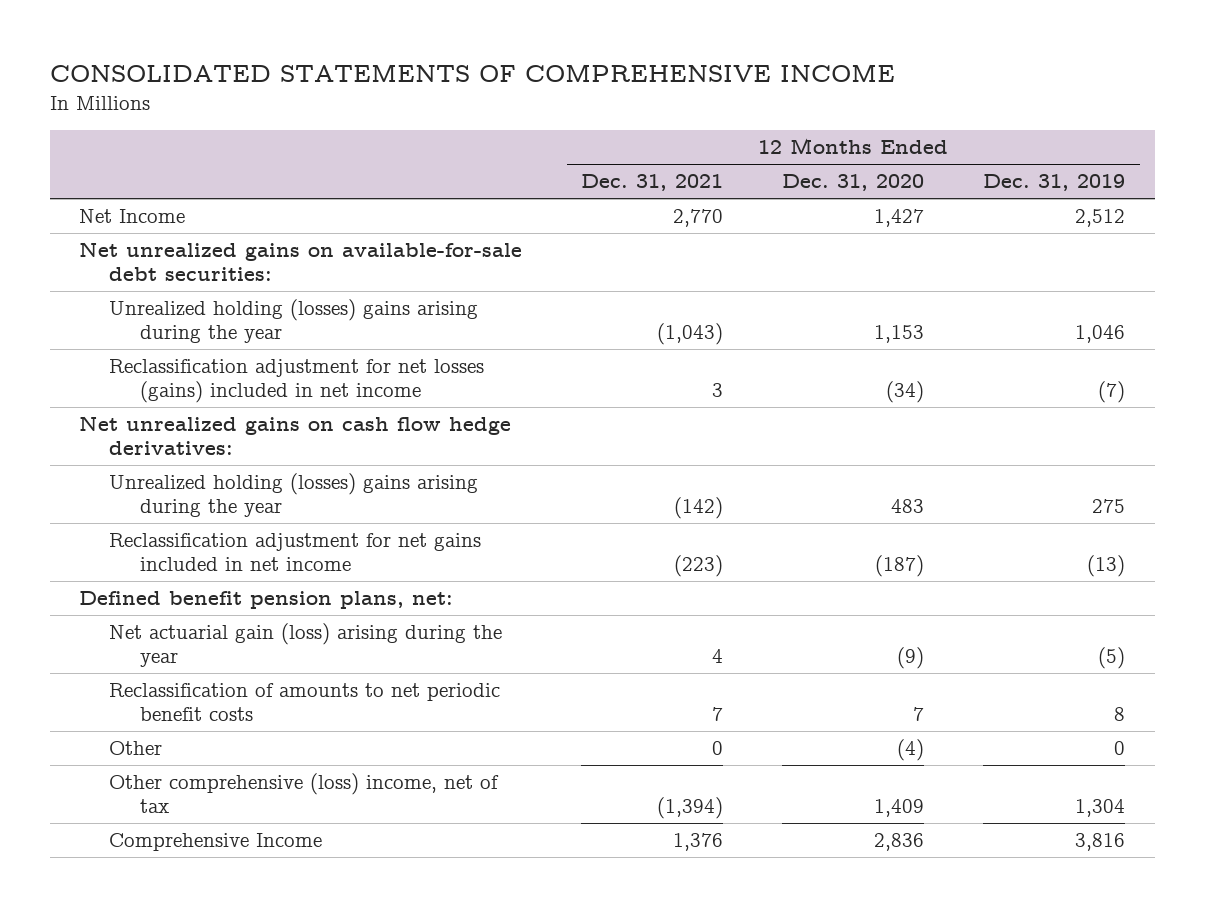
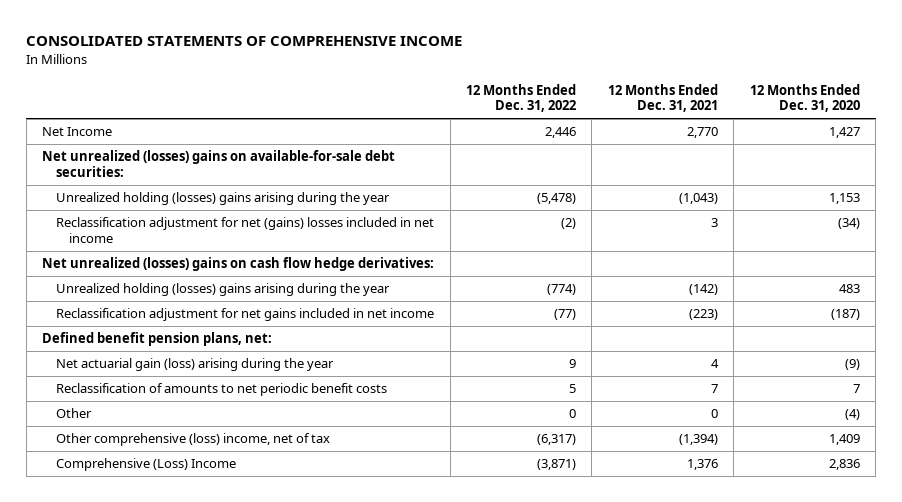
- | 12 Months Ended Dec. 31, 2021 | 12 Months Ended Dec. 31, 2020 | 12 Months Ended Dec. 31, 2019
+ | 12 Months Ended Dec. 31, 2022 | 12 Months Ended Dec. 31, 2021 | 12 Months Ended Dec. 31, 2020
- Net unrealized gains on available-for-sale debt securities:
+ Net unrealized (losses) gains on available-for-sale debt securities:
- Reclassification adjustment for net losses (gains) included in net income | 3 | (34) | (7)
- Net unrealized gains on cash flow hedge derivatives:
+ Reclassification adjustment for net (gains) losses included in net income | (2) | 3 | (34)
+ Net unrealized (losses) gains on cash flow hedge derivatives:
- Comprehensive Income | 1,376 | 2,836 | 3,816
+ Comprehensive (Loss) Income | (3,871) | 1,376 | 2,836

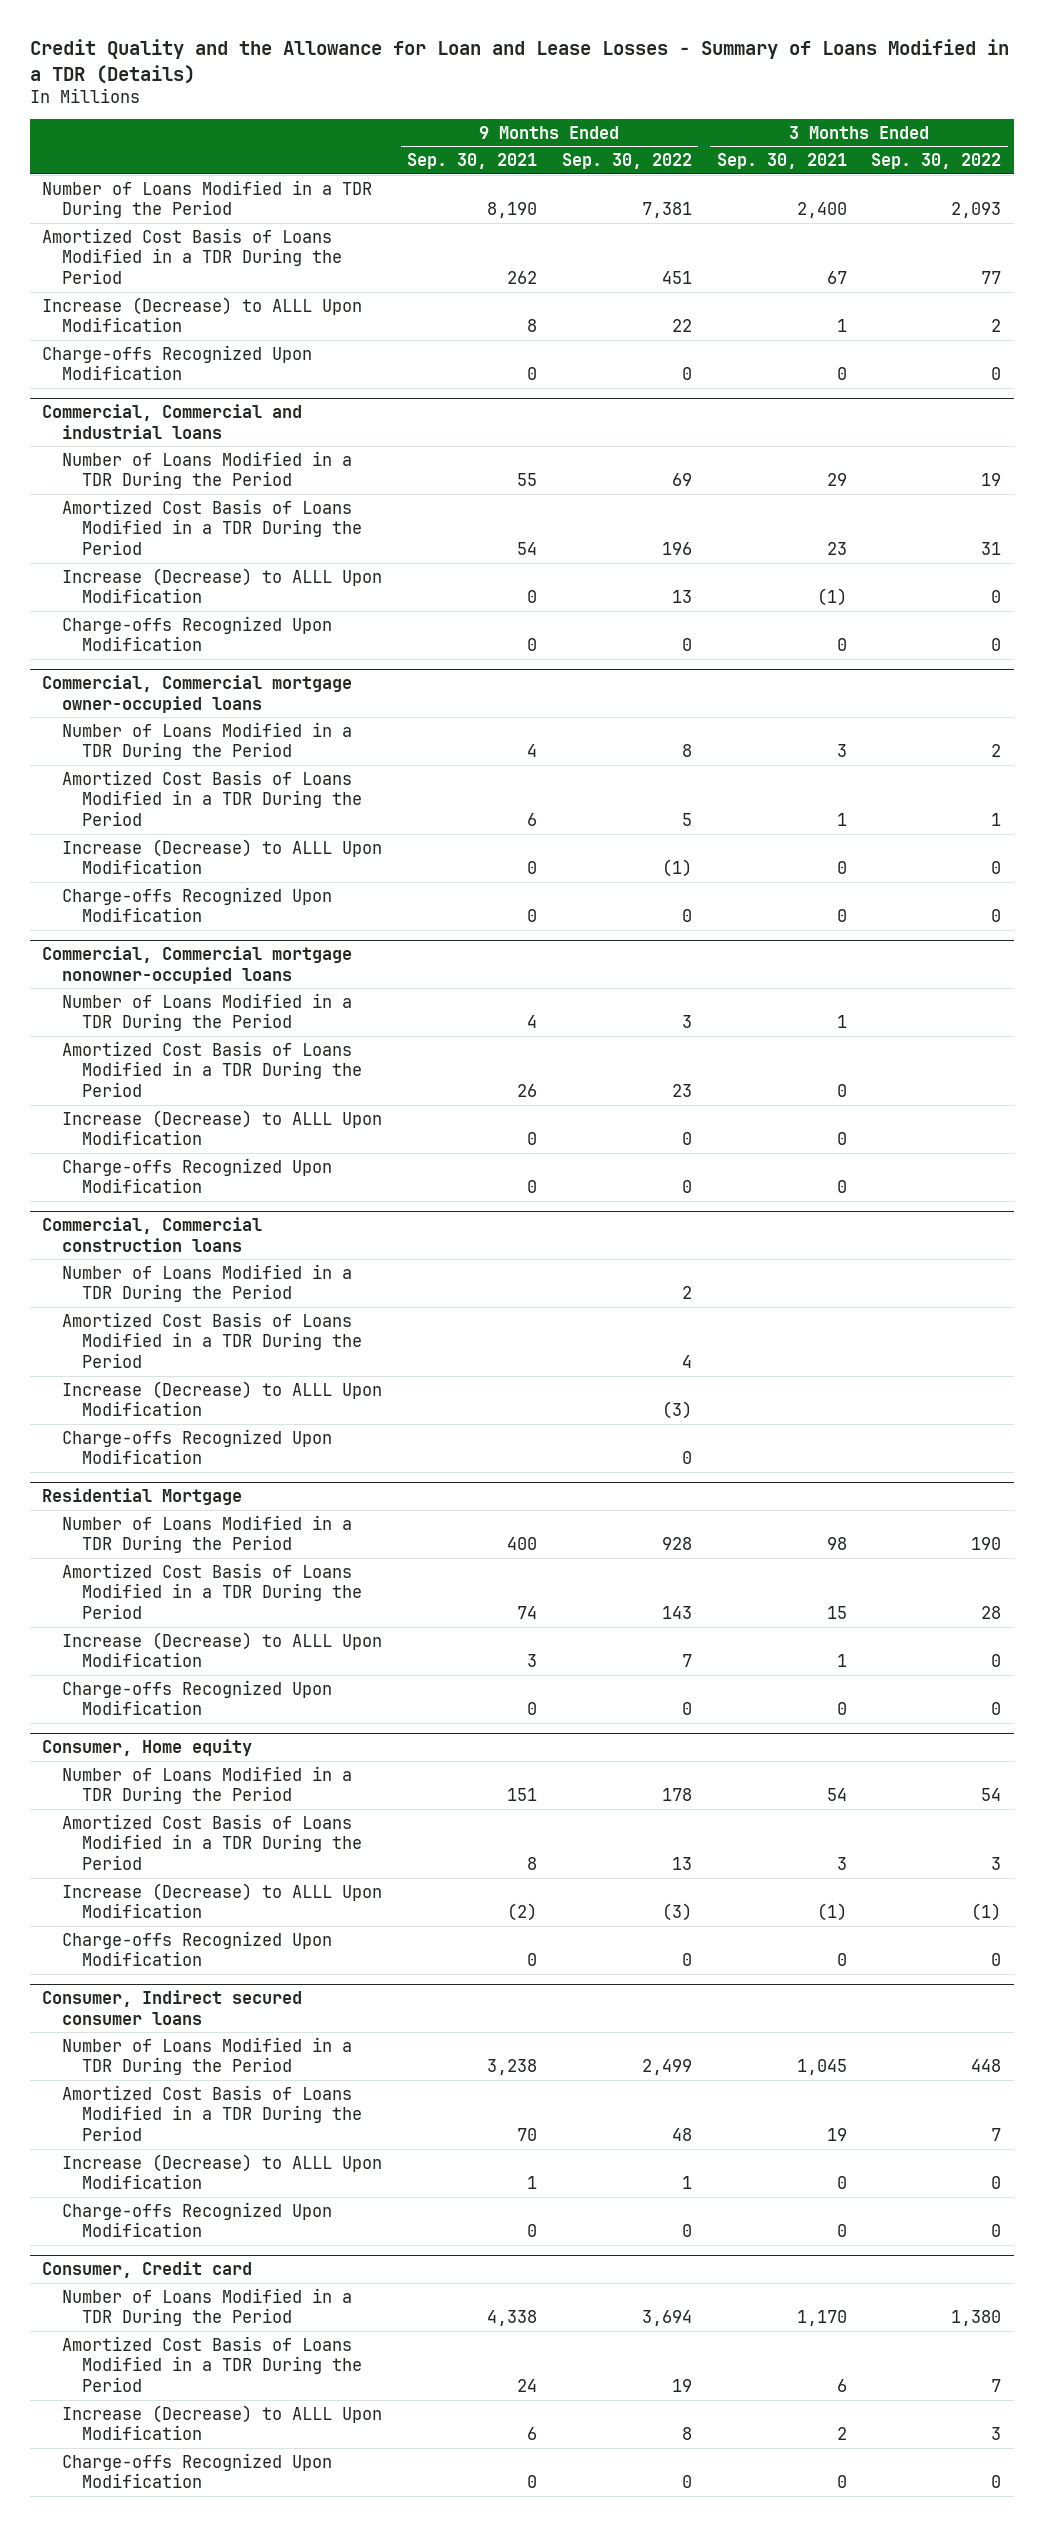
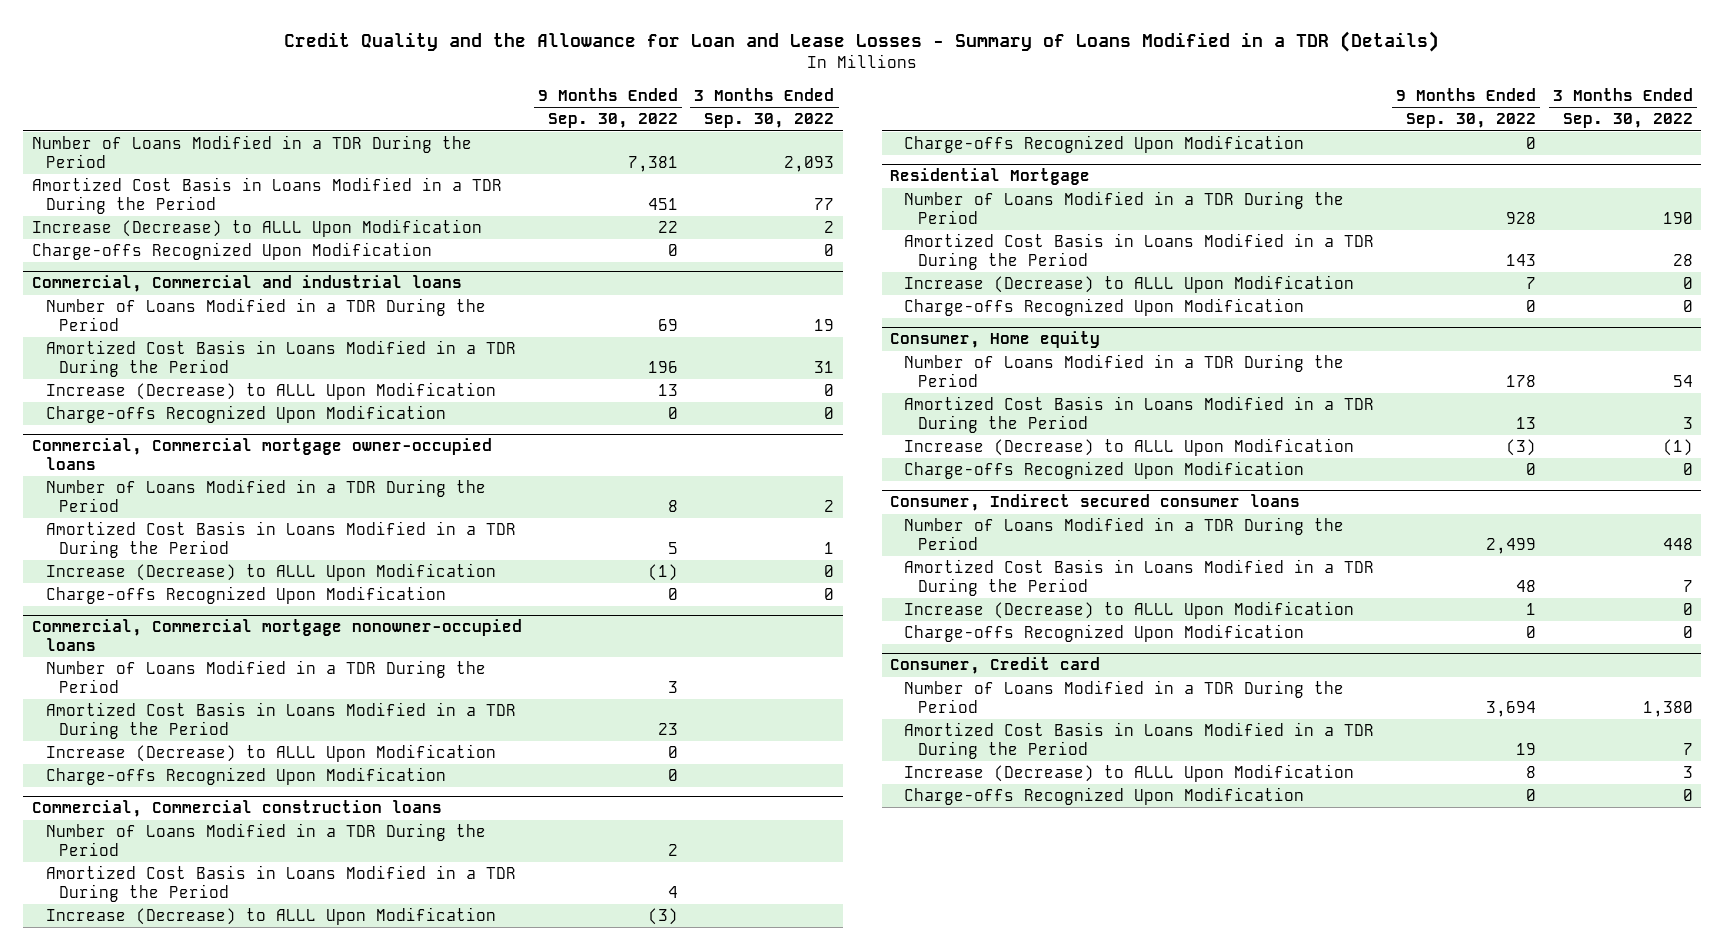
- | 9 Months Ended Sep. 30, 2021 | 9 Months Ended Sep. 30, 2022 | 3 Months Ended Sep. 30, 2021 | 3 Months Ended Sep. 30, 2022
+ | 9 Months Ended Sep. 30, 2022 | 3 Months Ended Sep. 30, 2022
- Amortized Cost Basis of Loans Modified in a TDR During the Period | 262 | 451 | 67 | 77
+ Amortized Cost Basis in Loans Modified in a TDR During the Period | 451 | 77
@ Commercial, Commercial and industrial loans
- Amortized Cost Basis of Loans Modified in a TDR During the Period | 54 | 196 | 23 | 31
+ Amortized Cost Basis in Loans Modified in a TDR During the Period | 196 | 31
@ Commercial, Commercial mortgage owner-occupied loans
- Amortized Cost Basis of Loans Modified in a TDR During the Period | 6 | 5 | 1 | 1
+ Amortized Cost Basis in Loans Modified in a TDR During the Period | 5 | 1
@ Commercial, Commercial mortgage nonowner-occupied loans
- Amortized Cost Basis of Loans Modified in a TDR During the Period | 26 | 23 | 0 |
+ Amortized Cost Basis in Loans Modified in a TDR During the Period | 23 |
@ Commercial, Commercial construction loans
- Amortized Cost Basis of Loans Modified in a TDR During the Period | | 4 | |
+ Amortized Cost Basis in Loans Modified in a TDR During the Period | 4 |
@ Residential Mortgage
- Amortized Cost Basis of Loans Modified in a TDR During the Period | 74 | 143 | 15 | 28
+ Amortized Cost Basis in Loans Modified in a TDR During the Period | 143 | 28
@ Consumer, Home equity
- Amortized Cost Basis of Loans Modified in a TDR During the Period | 8 | 13 | 3 | 3
+ Amortized Cost Basis in Loans Modified in a TDR During the Period | 13 | 3
@ Consumer, Indirect secured consumer loans
- Amortized Cost Basis of Loans Modified in a TDR During the Period | 70 | 48 | 19 | 7
+ Amortized Cost Basis in Loans Modified in a TDR During the Period | 48 | 7
@ Consumer, Credit card
- Amortized Cost Basis of Loans Modified in a TDR During the Period | 24 | 19 | 6 | 7
+ Amortized Cost Basis in Loans Modified in a TDR During the Period | 19 | 7

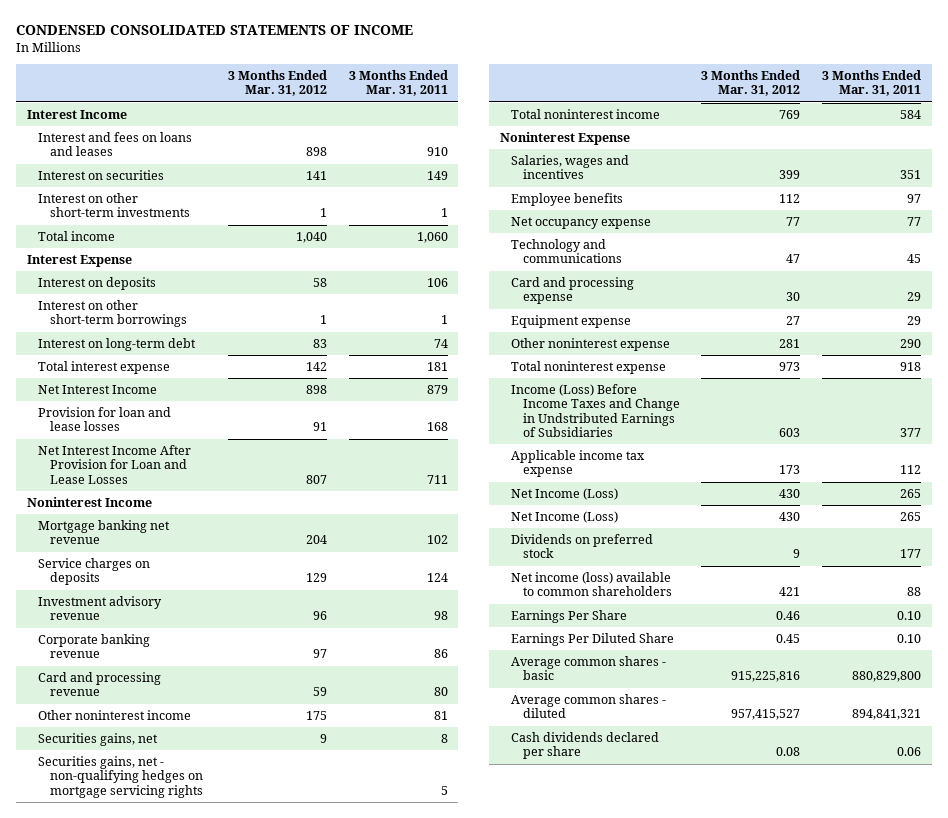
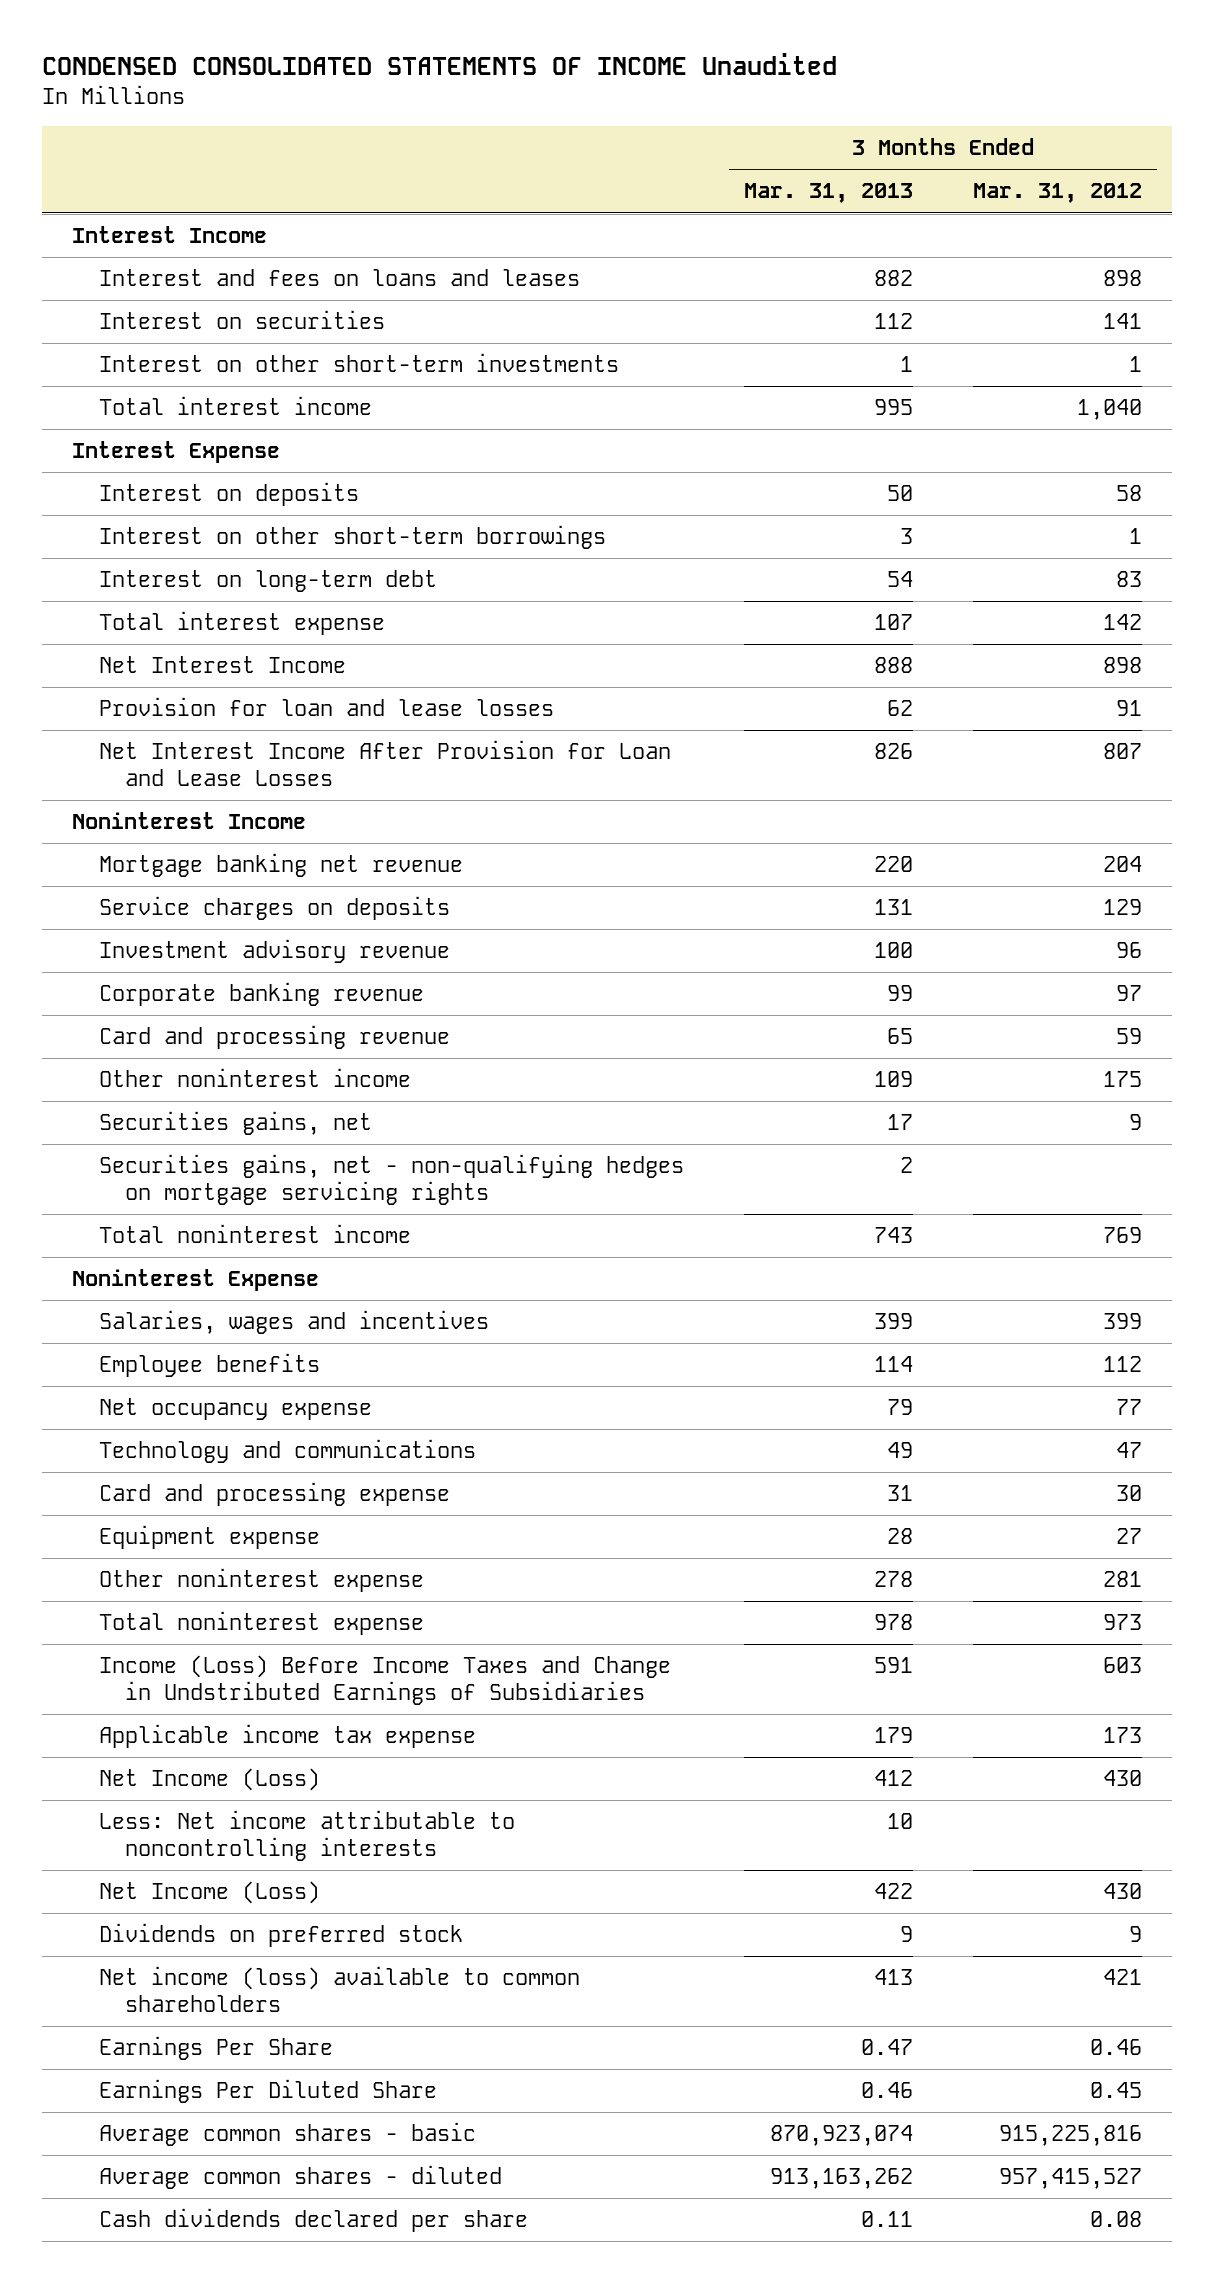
- CONDENSED CONSOLIDATED STATEMENTS OF INCOME
+ CONDENSED CONSOLIDATED STATEMENTS OF INCOME Unaudited
- | 3 Months Ended Mar. 31, 2012 | 3 Months Ended Mar. 31, 2011
+ | 3 Months Ended Mar. 31, 2013 | 3 Months Ended Mar. 31, 2012
- Total income | 1,040 | 1,060
+ Total interest income | 995 | 1,040
+ Less: Net income attributable to noncontrolling interests | 10 |

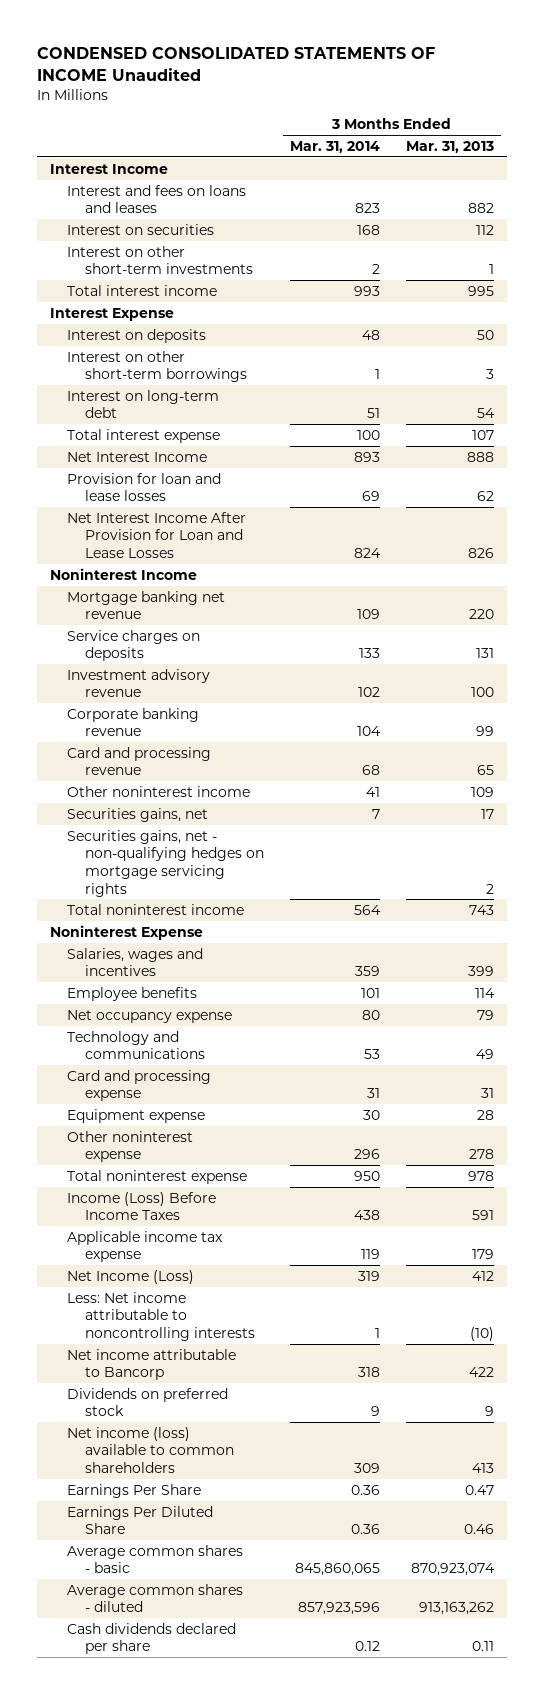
- | 3 Months Ended Mar. 31, 2013 | 3 Months Ended Mar. 31, 2012
+ | 3 Months Ended Mar. 31, 2014 | 3 Months Ended Mar. 31, 2013
- Income (Loss) Before Income Taxes and Change in Undstributed Earnings of Subsidiaries | 591 | 603
+ Income (Loss) Before Income Taxes | 438 | 591
- Less: Net income attributable to noncontrolling interests | 10 |
- Net Income (Loss) | 422 | 430
+ Less: Net income attributable to noncontrolling interests | 1 | (10)
+ Net income attributable to Bancorp | 318 | 422

